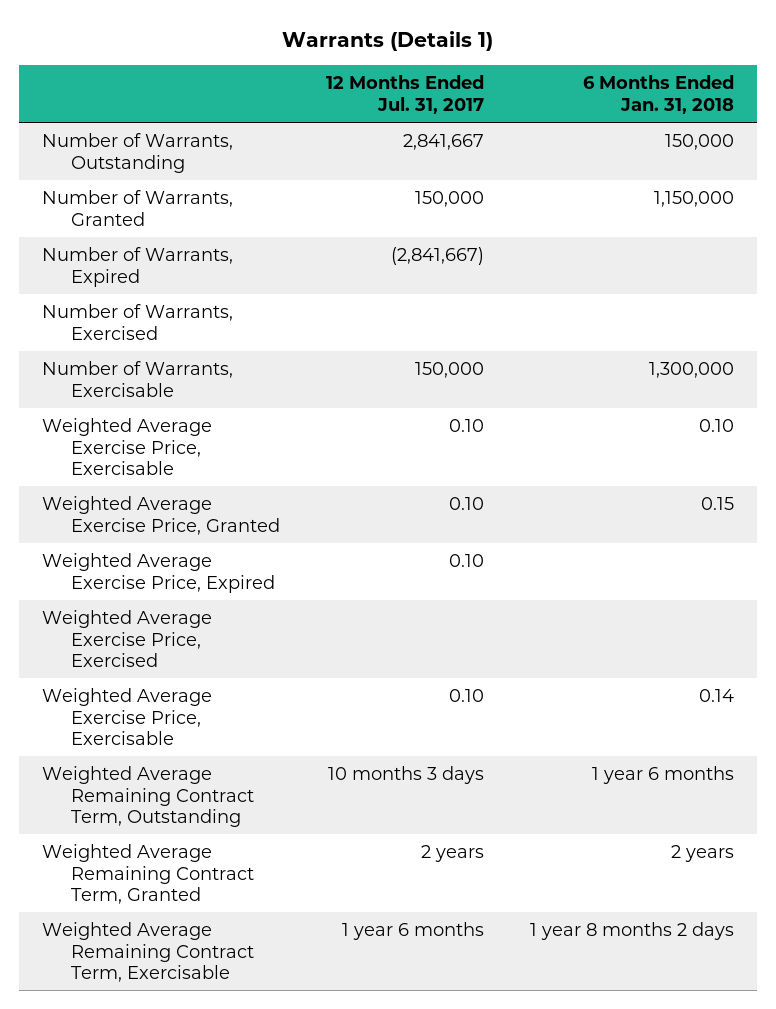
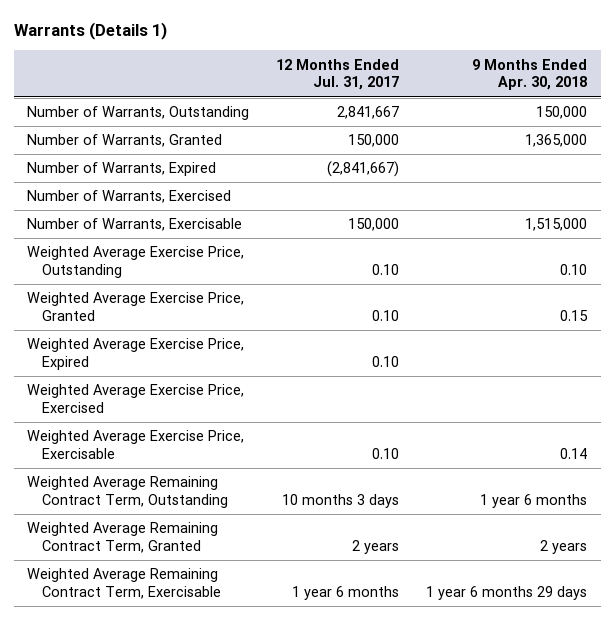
- | 12 Months Ended Jul. 31, 2017 | 6 Months Ended Jan. 31, 2018
+ | 12 Months Ended Jul. 31, 2017 | 9 Months Ended Apr. 30, 2018
- Weighted Average Exercise Price, Exercisable | 0.10 | 0.10
+ Weighted Average Exercise Price, Outstanding | 0.10 | 0.10

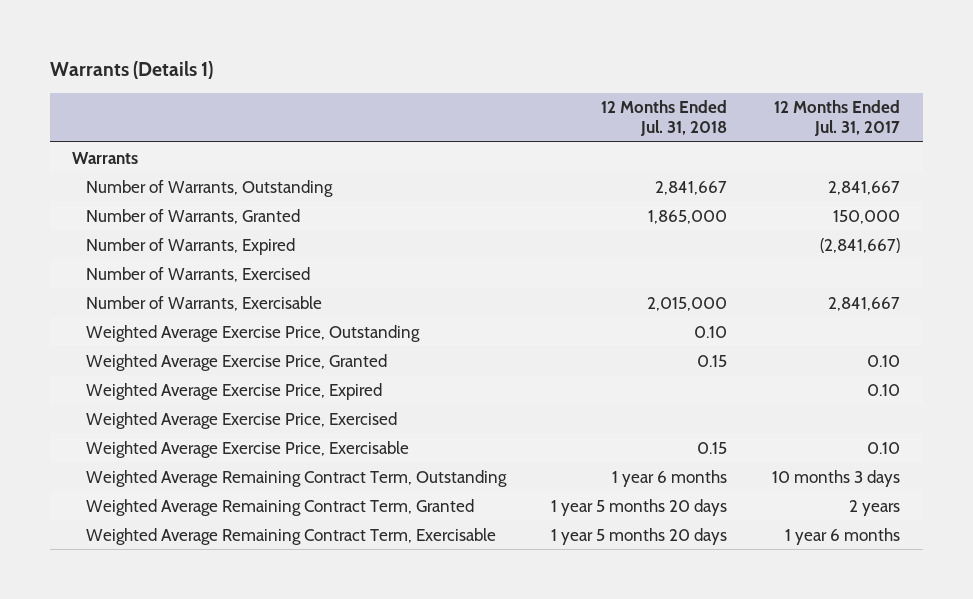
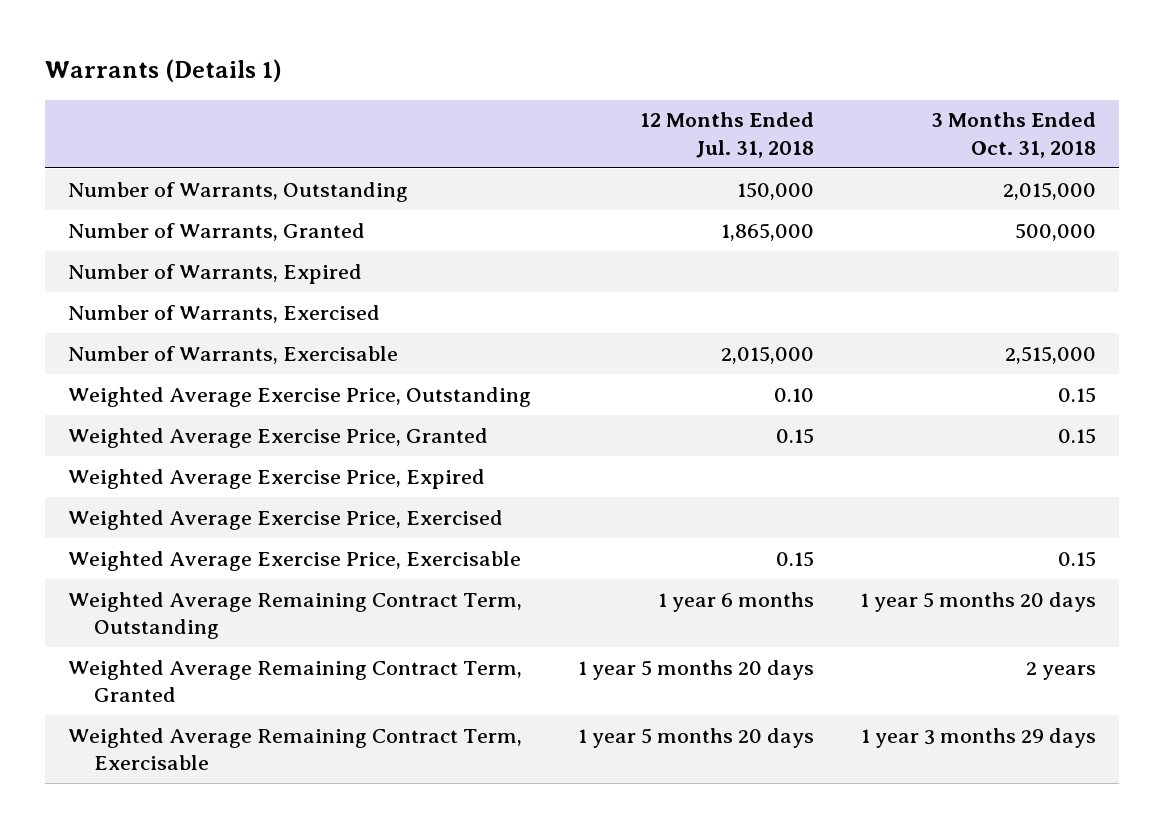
- | 12 Months Ended Jul. 31, 2018 | 12 Months Ended Jul. 31, 2017
+ | 12 Months Ended Jul. 31, 2018 | 3 Months Ended Oct. 31, 2018
- Warrants
- Number of Warrants, Outstanding | 2,841,667 | 2,841,667
+ Number of Warrants, Outstanding | 150,000 | 2,015,000

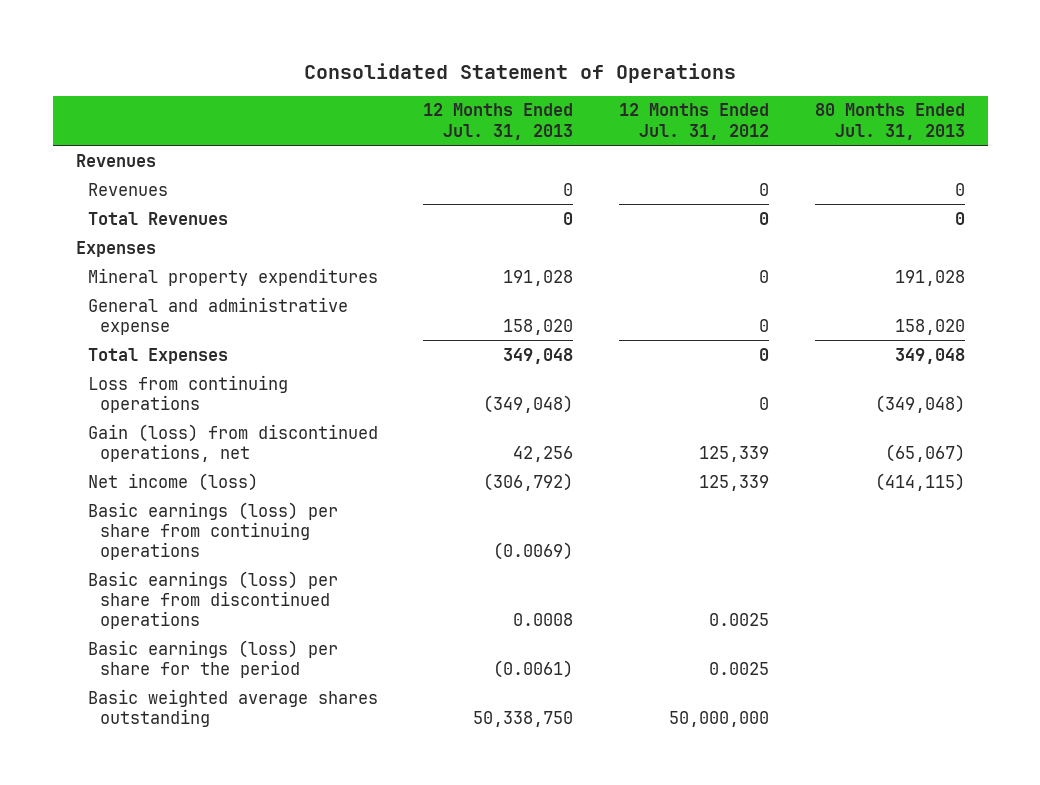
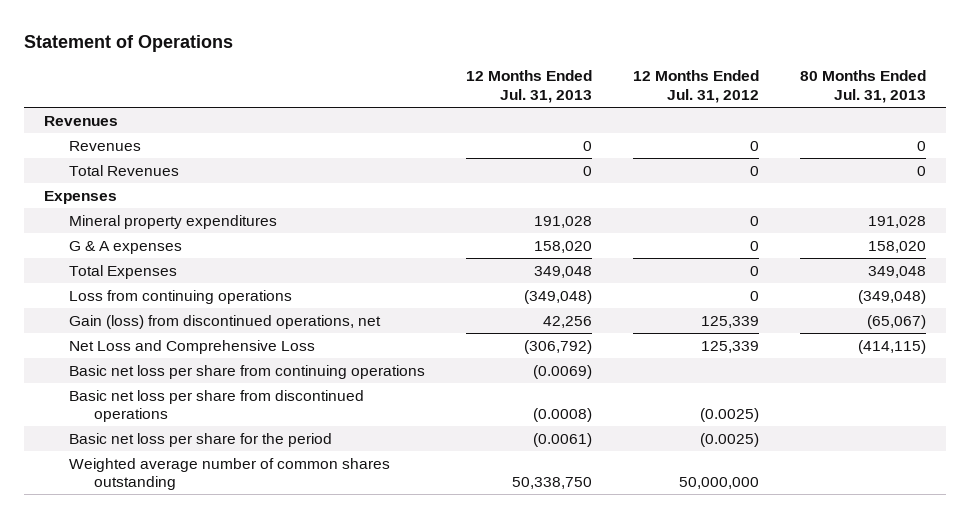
- Consolidated Statement of Operations
+ Statement of Operations
- General and administrative expense | 158,020 | 0 | 158,020
+ G & A expenses | 158,020 | 0 | 158,020
- Net income (loss) | (306,792) | 125,339 | (414,115)
- Basic earnings (loss) per share from continuing operations | (0.0069) | |
- Basic earnings (loss) per share from discontinued operations | 0.0008 | 0.0025 |
- Basic earnings (loss) per share for the period | (0.0061) | 0.0025 |
- Basic weighted average shares outstanding | 50,338,750 | 50,000,000 |
+ Net Loss and Comprehensive Loss | (306,792) | 125,339 | (414,115)
+ Basic net loss per share from continuing operations | (0.0069) | |
+ Basic net loss per share from discontinued operations | (0.0008) | (0.0025) |
+ Basic net loss per share for the period | (0.0061) | (0.0025) |
+ Weighted average number of common shares outstanding | 50,338,750 | 50,000,000 |

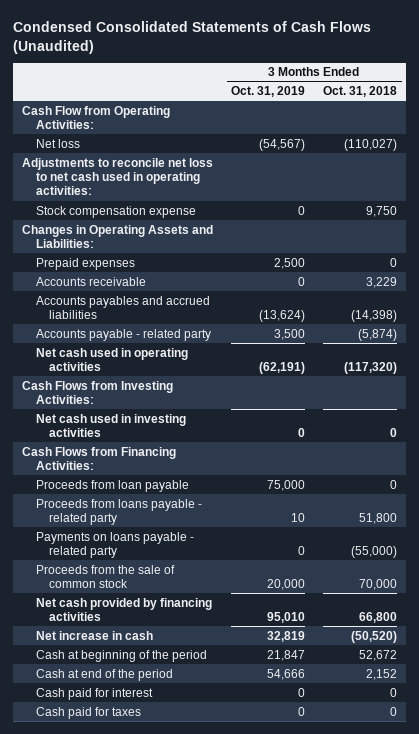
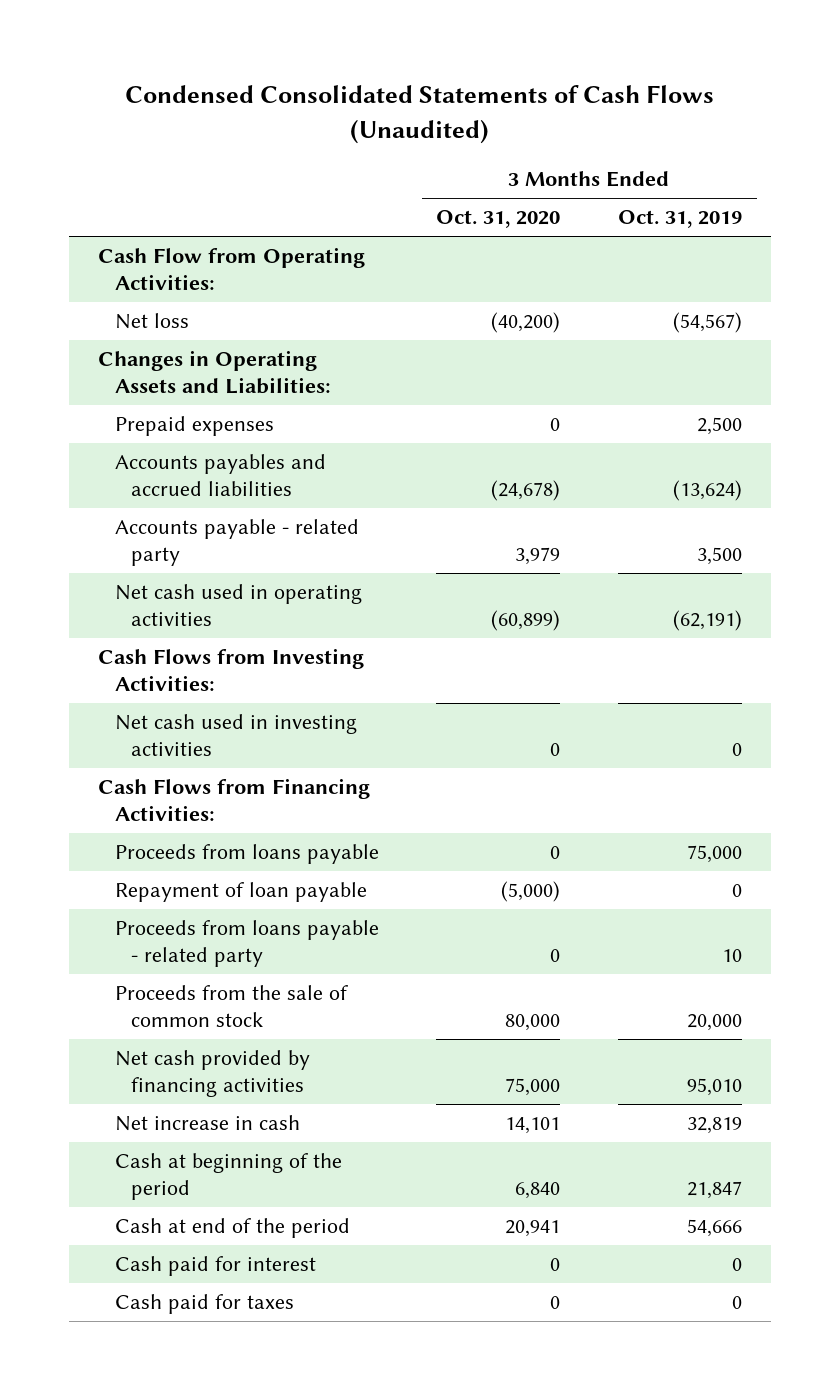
- | 3 Months Ended Oct. 31, 2019 | 3 Months Ended Oct. 31, 2018
+ | 3 Months Ended Oct. 31, 2020 | 3 Months Ended Oct. 31, 2019
- Adjustments to reconcile net loss to net cash used in operating activities:
- Stock compensation expense | 0 | 9,750
- Accounts receivable | 0 | 3,229
- Proceeds from loan payable | 75,000 | 0
+ Proceeds from loans payable | 0 | 75,000
+ Repayment of loan payable | (5,000) | 0
- Payments on loans payable - related party | 0 | (55,000)

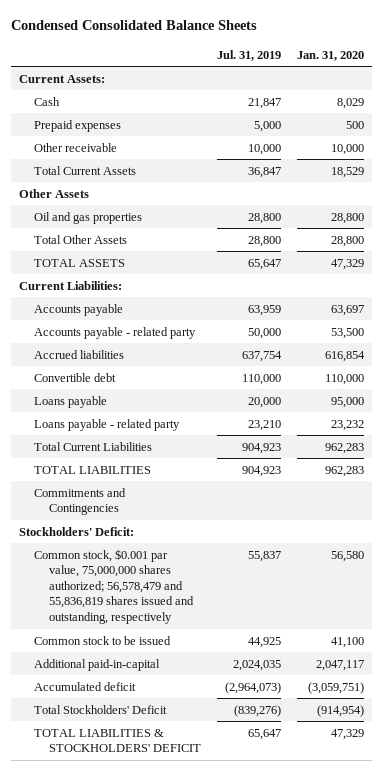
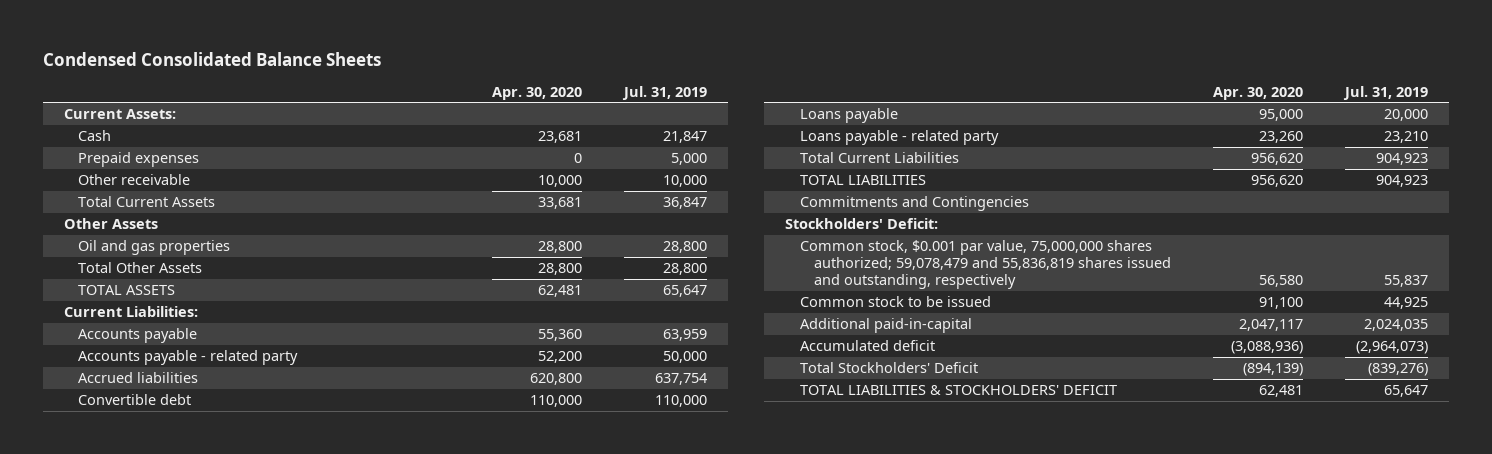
- | Jul. 31, 2019 | Jan. 31, 2020
+ | Apr. 30, 2020 | Jul. 31, 2019
- Common stock, $0.001 par value, 75,000,000 shares authorized; 56,578,479 and 55,836,819 shares issued and outstanding, respectively | 55,837 | 56,580
+ Common stock, $0.001 par value, 75,000,000 shares authorized; 59,078,479 and 55,836,819 shares issued and outstanding, respectively | 56,580 | 55,837

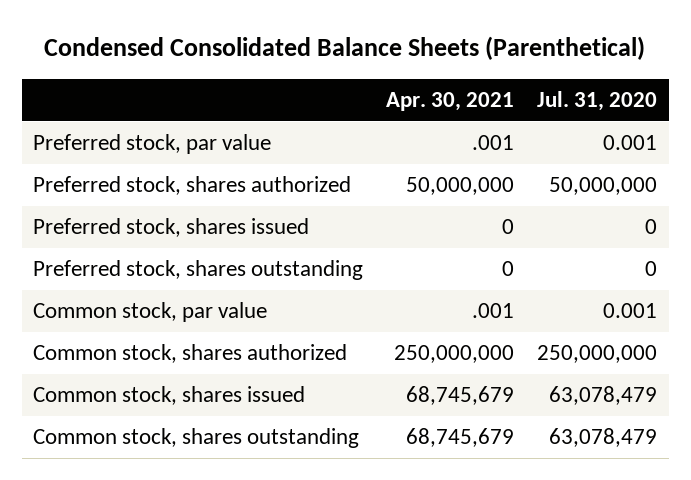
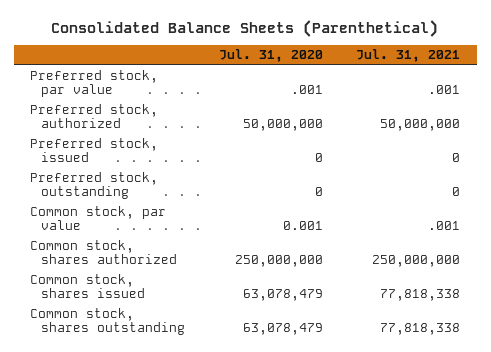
- Condensed Consolidated Balance Sheets (Parenthetical)
+ Consolidated Balance Sheets (Parenthetical)
- | Apr. 30, 2021 | Jul. 31, 2020
+ | Jul. 31, 2020 | Jul. 31, 2021
- Preferred stock, par value | .001 | 0.001
- Preferred stock, shares authorized | 50,000,000 | 50,000,000
- Preferred stock, shares issued | 0 | 0
- Preferred stock, shares outstanding | 0 | 0
+ Preferred stock, par value | .001 | .001
+ Preferred stock, authorized | 50,000,000 | 50,000,000
+ Preferred stock, issued | 0 | 0
+ Preferred stock, outstanding | 0 | 0

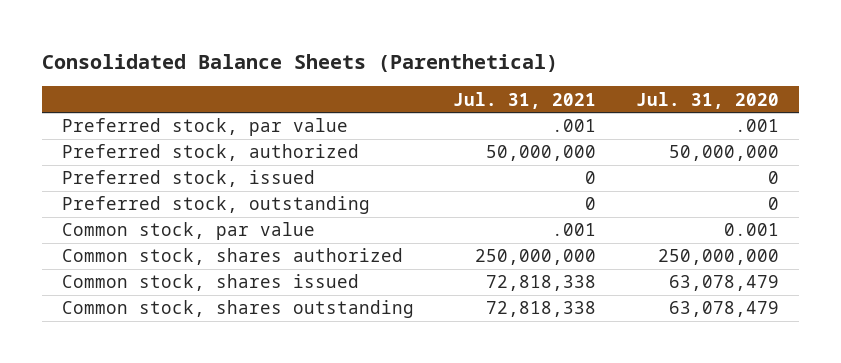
- | Jul. 31, 2020 | Jul. 31, 2021
+ | Jul. 31, 2021 | Jul. 31, 2020
- Common stock, shares issued | 63,078,479 | 77,818,338
- Common stock, shares outstanding | 63,078,479 | 77,818,338
+ Common stock, shares issued | 72,818,338 | 63,078,479
+ Common stock, shares outstanding | 72,818,338 | 63,078,479

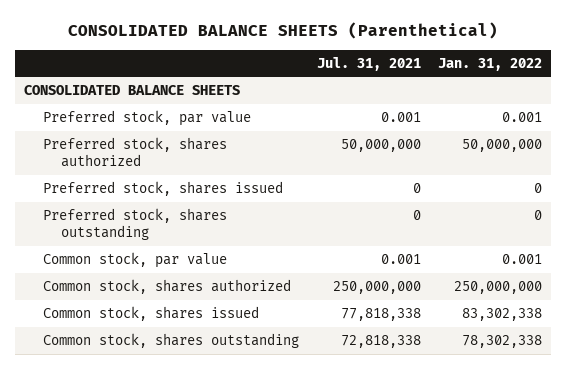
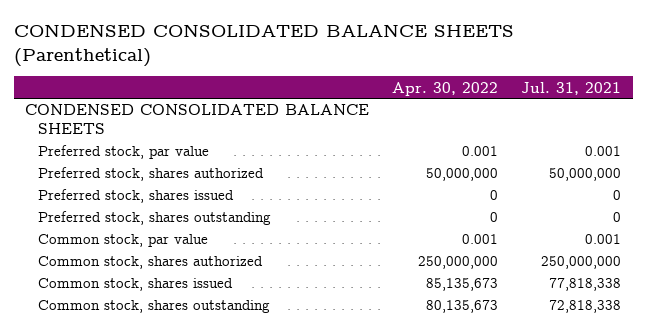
- CONSOLIDATED BALANCE SHEETS (Parenthetical)
+ CONDENSED CONSOLIDATED BALANCE SHEETS (Parenthetical)
- | Jul. 31, 2021 | Jan. 31, 2022
+ | Apr. 30, 2022 | Jul. 31, 2021
- CONSOLIDATED BALANCE SHEETS
+ CONDENSED CONSOLIDATED BALANCE SHEETS

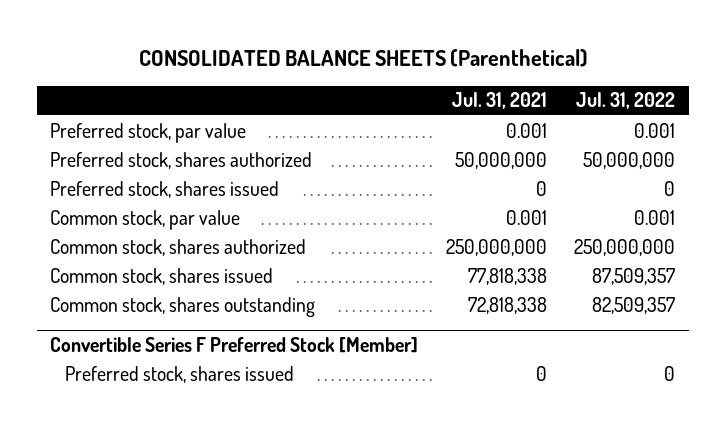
- CONDENSED CONSOLIDATED BALANCE SHEETS (Parenthetical)
+ CONSOLIDATED BALANCE SHEETS (Parenthetical)
- | Apr. 30, 2022 | Jul. 31, 2021
+ | Jul. 31, 2021 | Jul. 31, 2022
- CONDENSED CONSOLIDATED BALANCE SHEETS
- Preferred stock, shares outstanding | 0 | 0
+ Convertible Series F Preferred Stock [Member]
+ Preferred stock, shares issued | 0 | 0

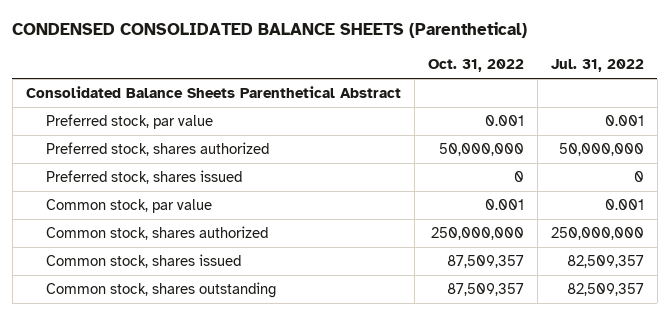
- CONSOLIDATED BALANCE SHEETS (Parenthetical)
+ CONDENSED CONSOLIDATED BALANCE SHEETS (Parenthetical)
- | Jul. 31, 2021 | Jul. 31, 2022
+ | Oct. 31, 2022 | Jul. 31, 2022
+ Consolidated Balance Sheets Parenthetical Abstract
- Common stock, shares issued | 77,818,338 | 87,509,357
+ Common stock, shares issued | 87,509,357 | 82,509,357
- Convertible Series F Preferred Stock [Member]
- Preferred stock, shares issued | 0 | 0

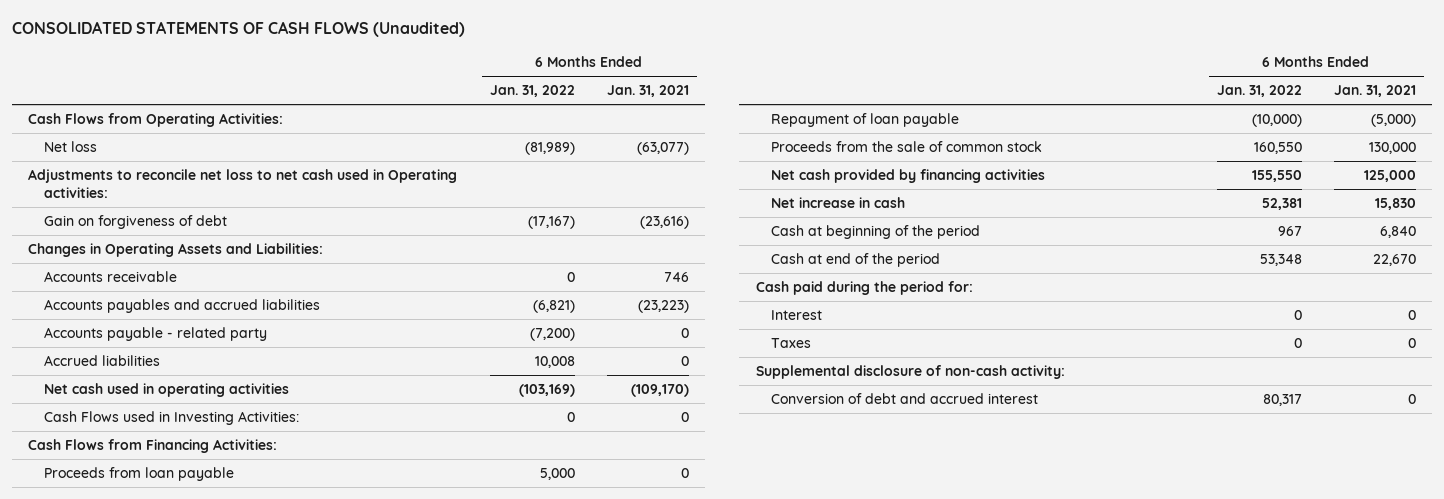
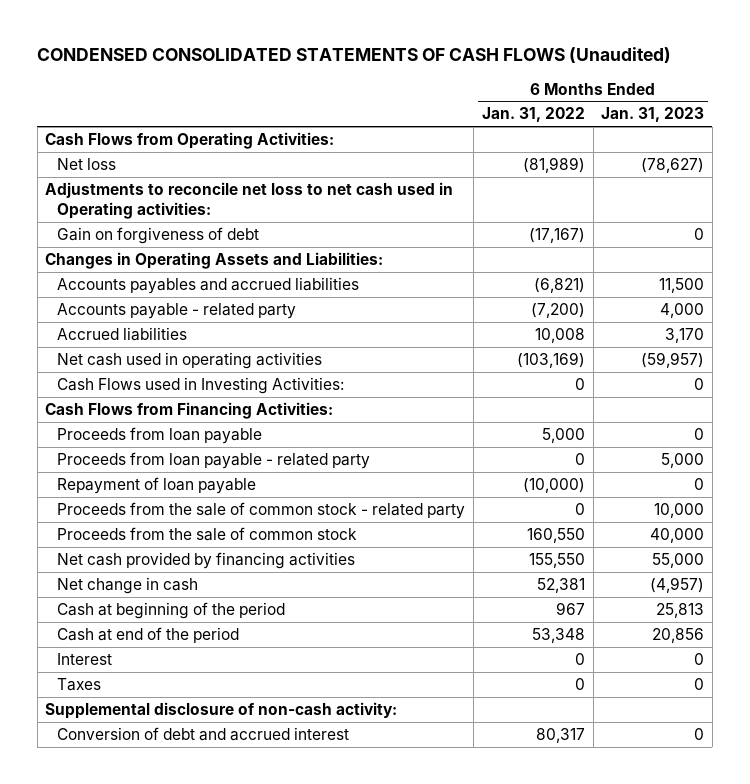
- CONSOLIDATED STATEMENTS OF CASH FLOWS (Unaudited)
+ CONDENSED CONSOLIDATED STATEMENTS OF CASH FLOWS (Unaudited)
- | 6 Months Ended Jan. 31, 2022 | 6 Months Ended Jan. 31, 2021
+ | 6 Months Ended Jan. 31, 2022 | 6 Months Ended Jan. 31, 2023
- Accounts receivable | 0 | 746
+ Proceeds from loan payable - related party | 0 | 5,000
+ Proceeds from the sale of common stock - related party | 0 | 10,000
- Net increase in cash | 52,381 | 15,830
+ Net change in cash | 52,381 | (4,957)
- Cash paid during the period for:

